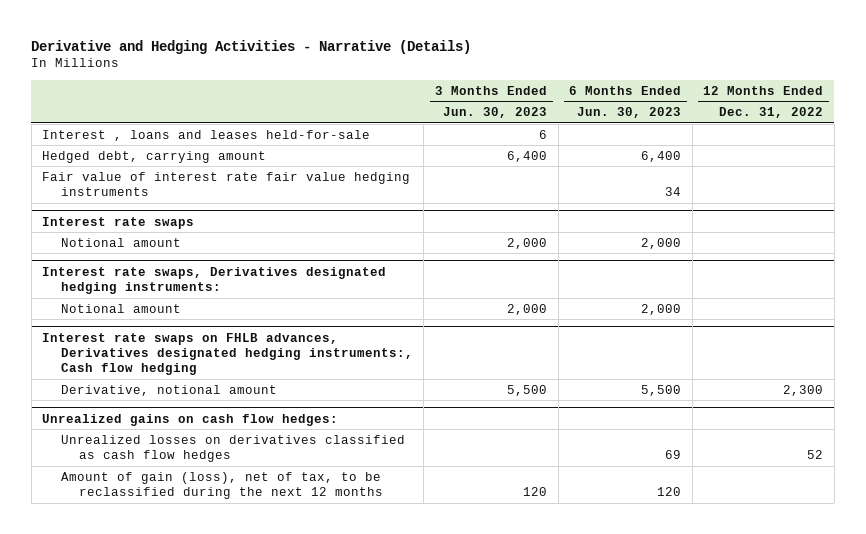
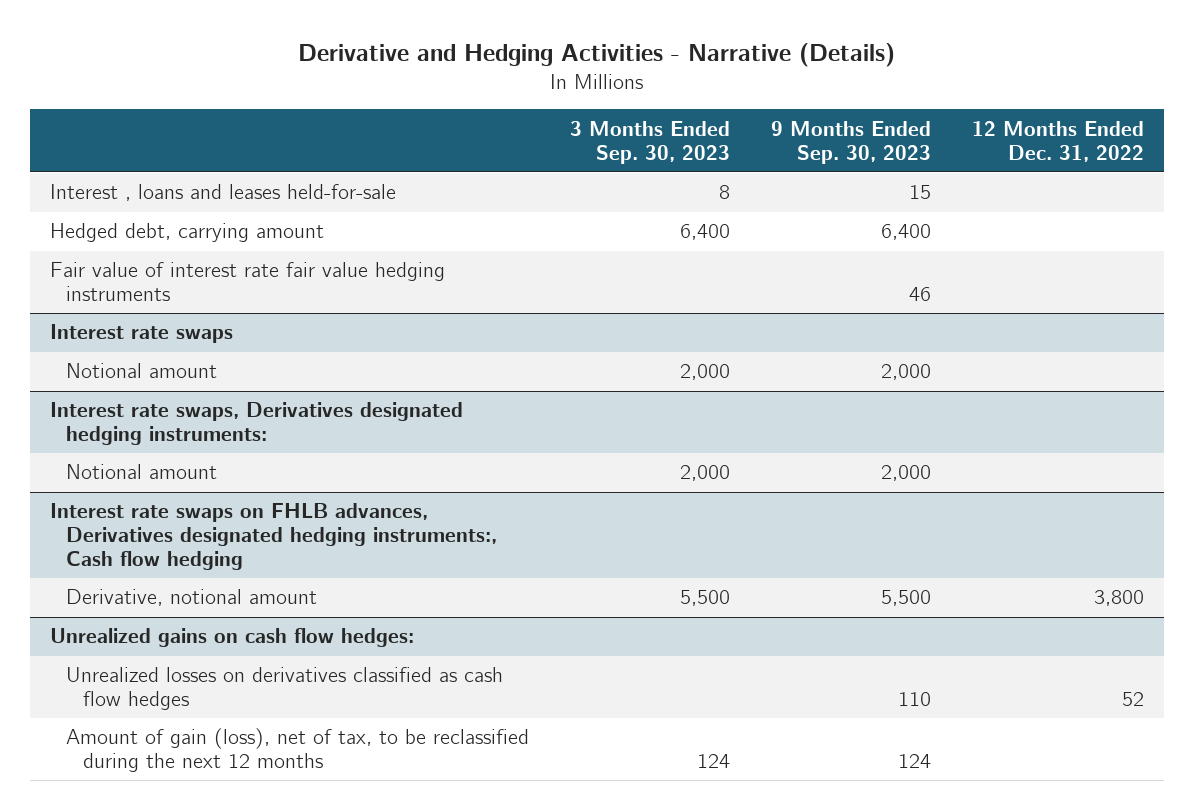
- | 3 Months Ended Jun. 30, 2023 | 6 Months Ended Jun. 30, 2023 | 12 Months Ended Dec. 31, 2022
+ | 3 Months Ended Sep. 30, 2023 | 9 Months Ended Sep. 30, 2023 | 12 Months Ended Dec. 31, 2022
@ Interest rate swaps on FHLB advances, Derivatives designated hedging instruments:, Cash flow hedging
- Derivative, notional amount | 5,500 | 5,500 | 2,300
+ Derivative, notional amount | 5,500 | 5,500 | 3,800

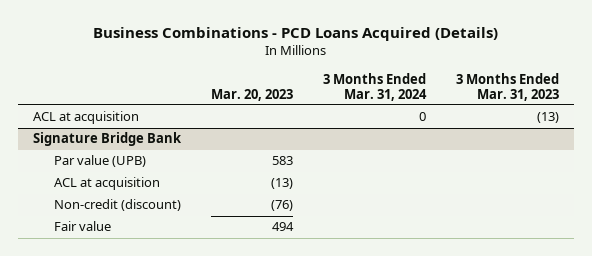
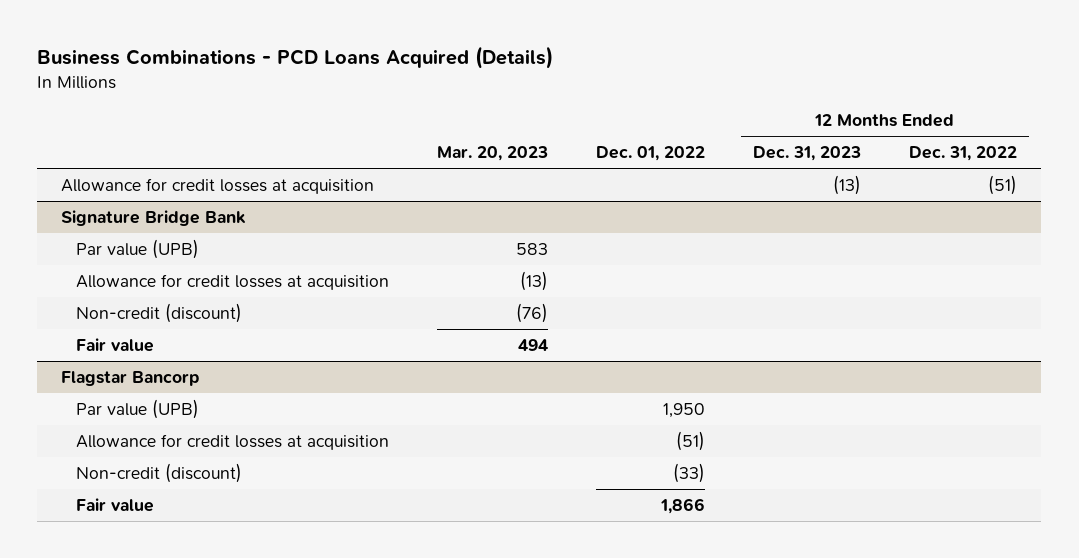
- | Mar. 20, 2023 | 3 Months Ended Mar. 31, 2024 | 3 Months Ended Mar. 31, 2023
+ | Mar. 20, 2023 | Dec. 01, 2022 | 12 Months Ended Dec. 31, 2023 | 12 Months Ended Dec. 31, 2022
- ACL at acquisition | | 0 | (13)
+ Allowance for credit losses at acquisition | | | (13) | (51)
@ Signature Bridge Bank
- ACL at acquisition | (13) | |
+ Allowance for credit losses at acquisition | (13) | | |
+ Flagstar Bancorp
+ Par value (UPB) | | 1,950 | |
+ Allowance for credit losses at acquisition | | (51) | |
+ Non-credit (discount) | | (33) | |
+ Fair value | | 1,866 | |

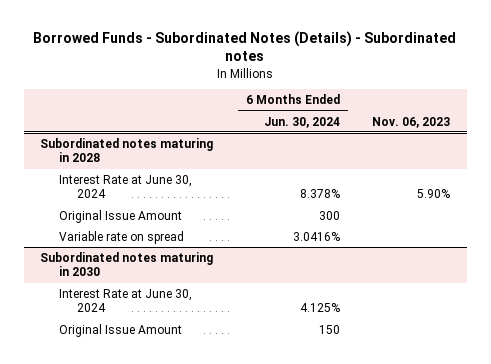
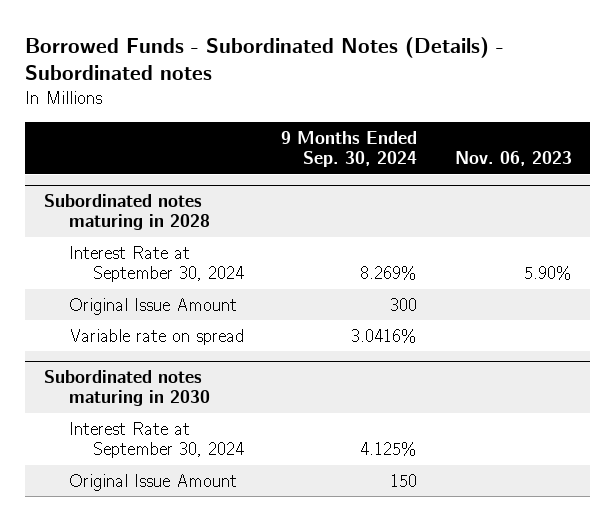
- | 6 Months Ended Jun. 30, 2024 | Nov. 06, 2023
+ | 9 Months Ended Sep. 30, 2024 | Nov. 06, 2023
@ Subordinated notes maturing in 2028
- Interest Rate at June 30, 2024 | 8.378% | 5.90%
+ Interest Rate at September 30, 2024 | 8.269% | 5.90%
@ Subordinated notes maturing in 2030
- Interest Rate at June 30, 2024 | 4.125% |
+ Interest Rate at September 30, 2024 | 4.125% |

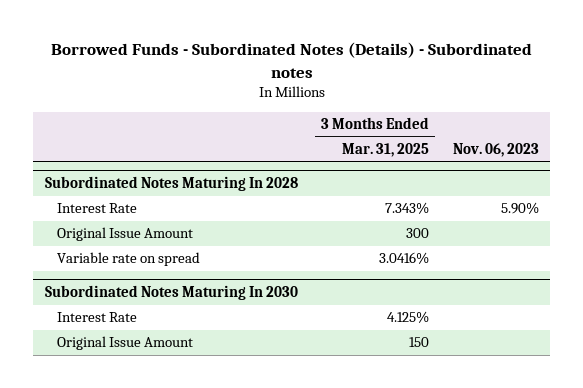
- | 9 Months Ended Sep. 30, 2024 | Nov. 06, 2023
+ | 3 Months Ended Mar. 31, 2025 | Nov. 06, 2023
- Subordinated notes maturing in 2028
- Interest Rate at September 30, 2024 | 8.269% | 5.90%
+ Subordinated Notes Maturing In 2028
+ Interest Rate | 7.343% | 5.90%
- Subordinated notes maturing in 2030
- Interest Rate at September 30, 2024 | 4.125% |
+ Subordinated Notes Maturing In 2030
+ Interest Rate | 4.125% |

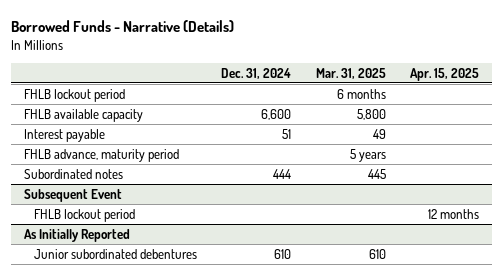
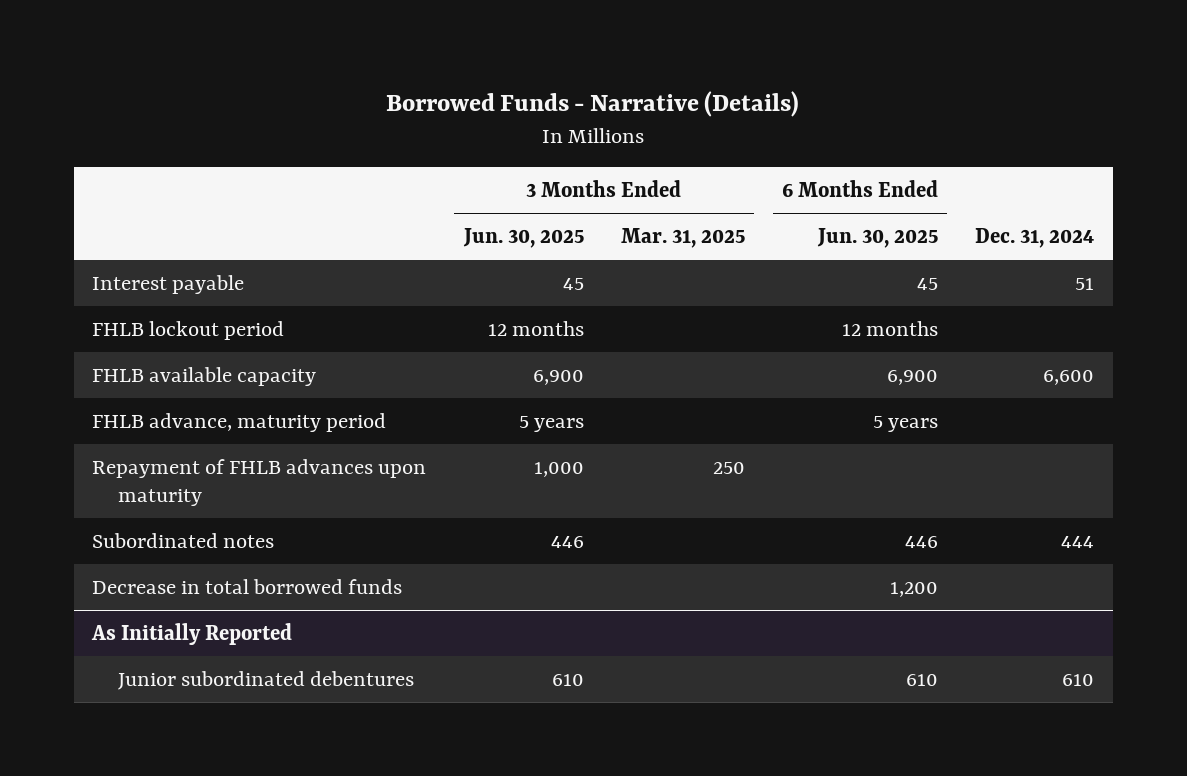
- | Dec. 31, 2024 | Mar. 31, 2025 | Apr. 15, 2025
+ | 3 Months Ended Jun. 30, 2025 | 3 Months Ended Mar. 31, 2025 | 6 Months Ended Jun. 30, 2025 | Dec. 31, 2024
moved up: Interest payable | 45 | | 45 | 51
+ Repayment of FHLB advances upon maturity | 1,000 | 250 | |
- Subsequent Event
- FHLB lockout period | | | 12 months
+ Decrease in total borrowed funds | | | 1,200 |

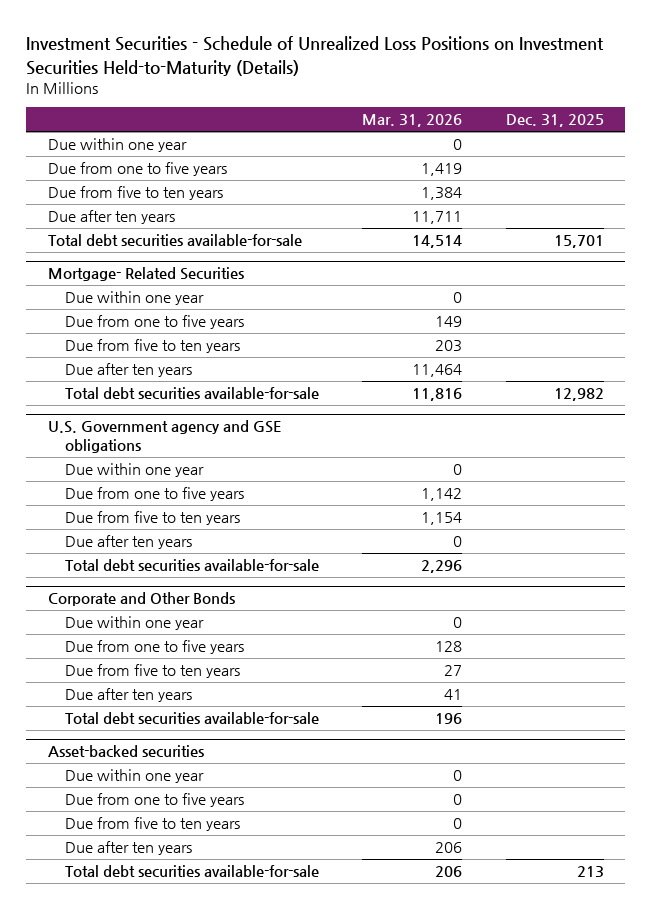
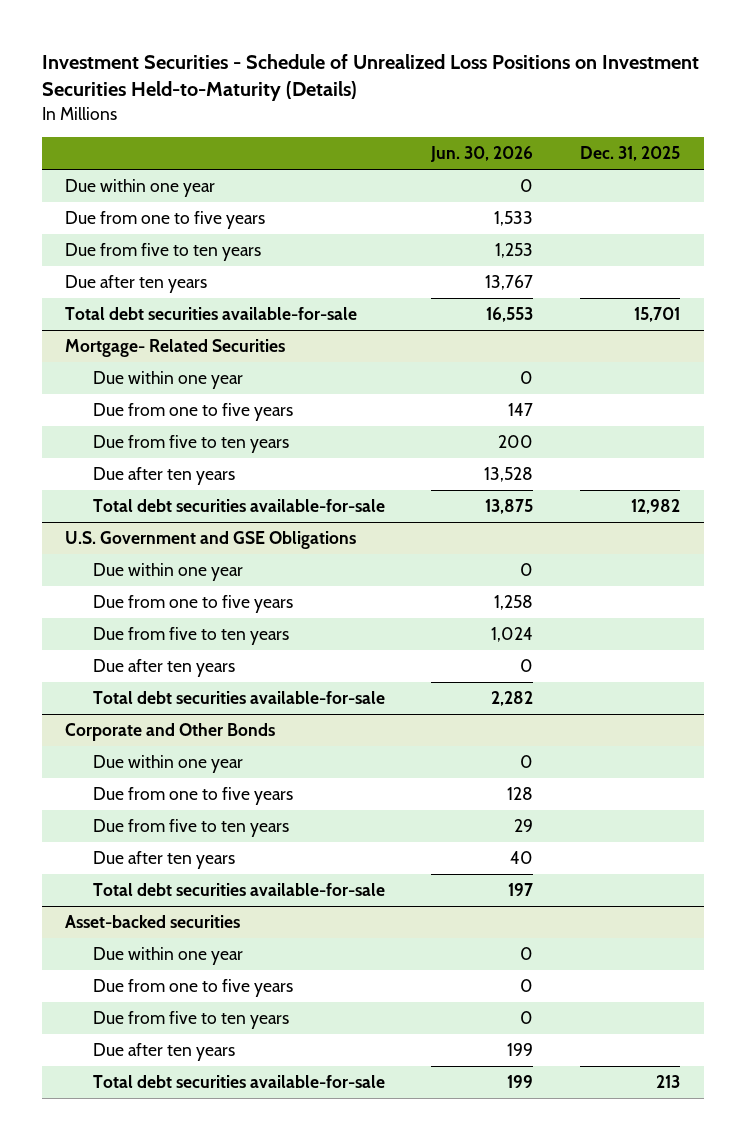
- | Mar. 31, 2026 | Dec. 31, 2025
+ | Jun. 30, 2026 | Dec. 31, 2025
- U.S. Government agency and GSE obligations
+ U.S. Government and GSE Obligations

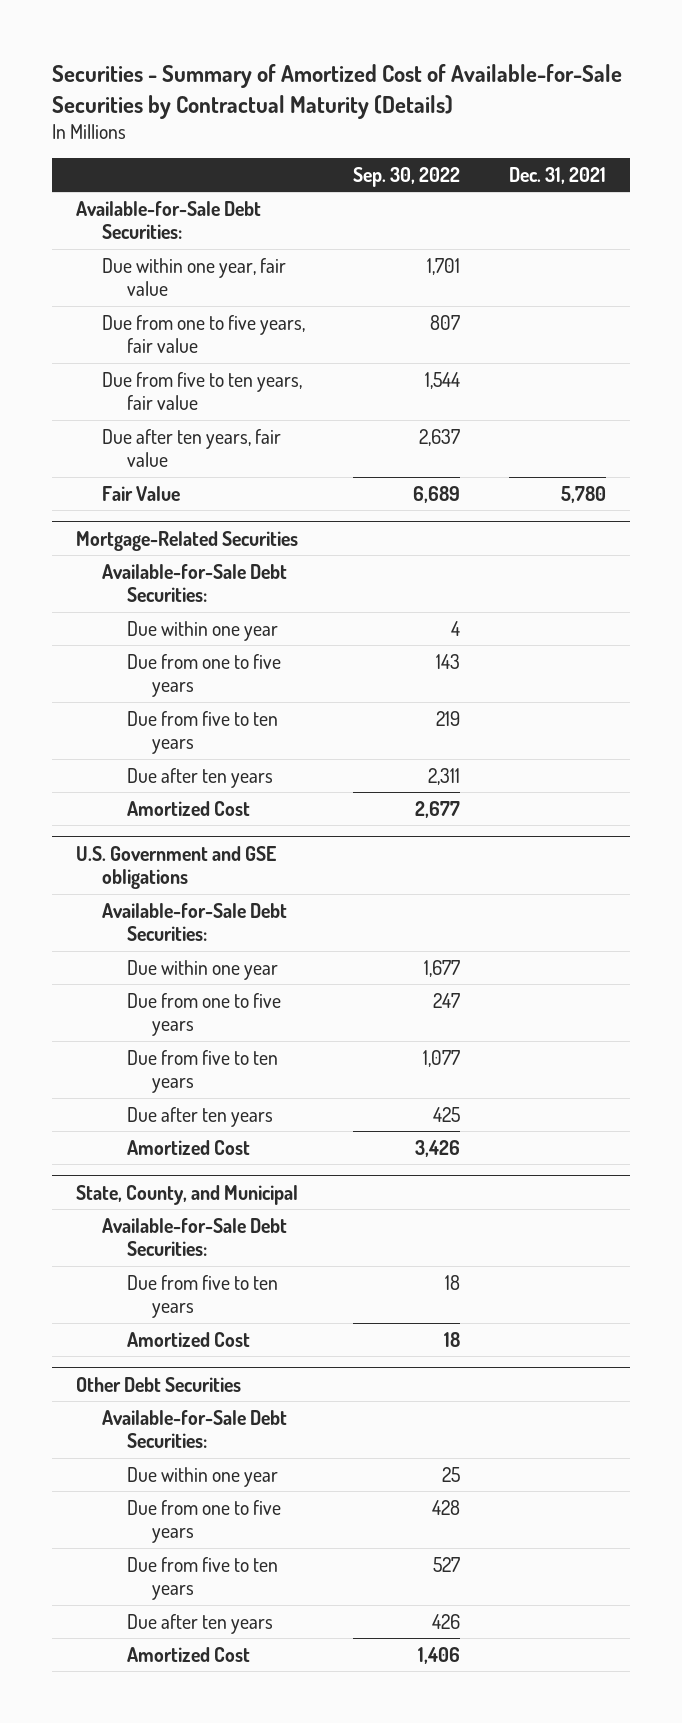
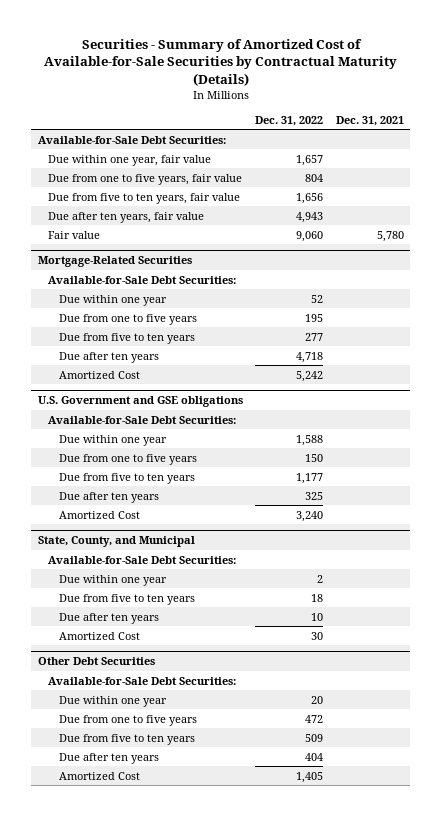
- | Sep. 30, 2022 | Dec. 31, 2021
+ | Dec. 31, 2022 | Dec. 31, 2021
- Fair Value | 6,689 | 5,780
+ Fair value | 9,060 | 5,780
@ State, County, and Municipal
+ Due within one year | 2 |
+ Due after ten years | 10 |

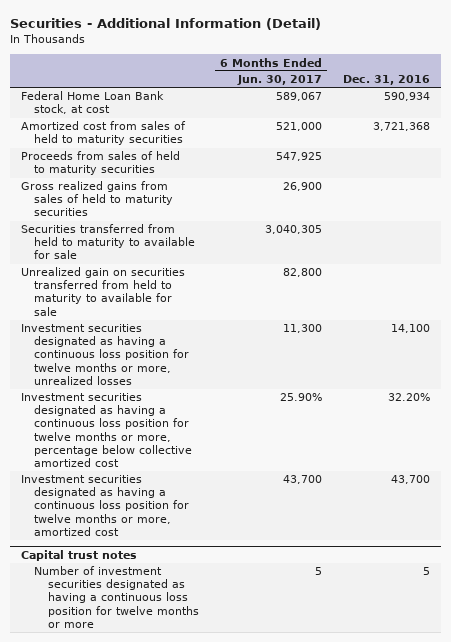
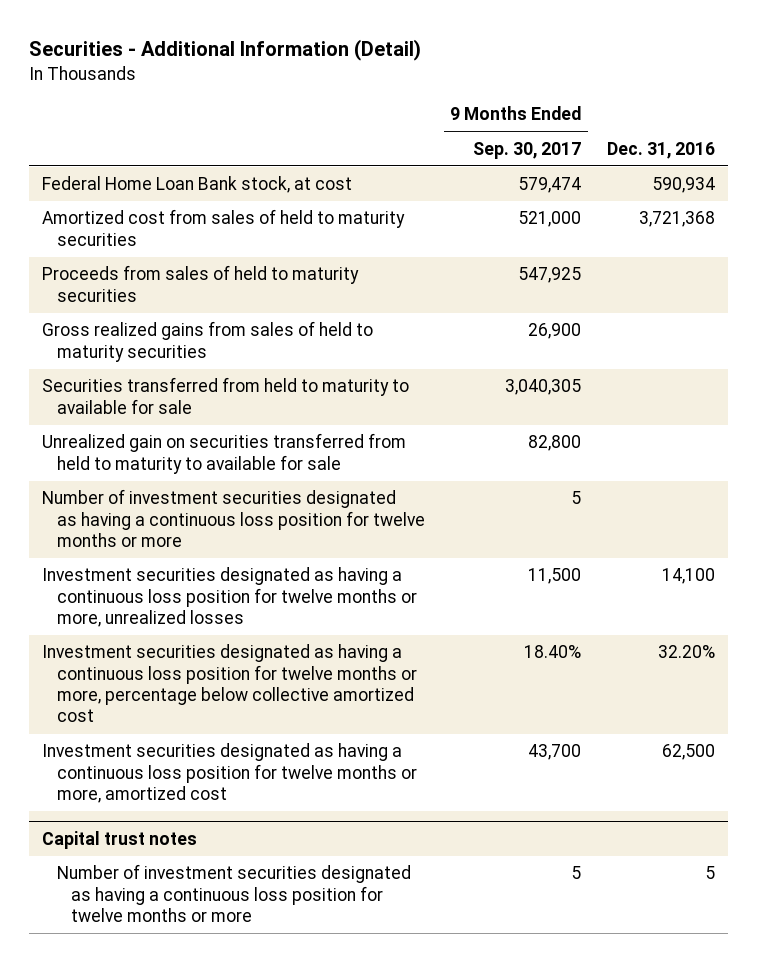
- | 6 Months Ended Jun. 30, 2017 | Dec. 31, 2016
+ | 9 Months Ended Sep. 30, 2017 | Dec. 31, 2016
+ Number of investment securities designated as having a continuous loss position for twelve months or more | 5 |
- Investment securities designated as having a continuous loss position for twelve months or more, amortized cost | 43,700 | 43,700
+ Investment securities designated as having a continuous loss position for twelve months or more, amortized cost | 43,700 | 62,500

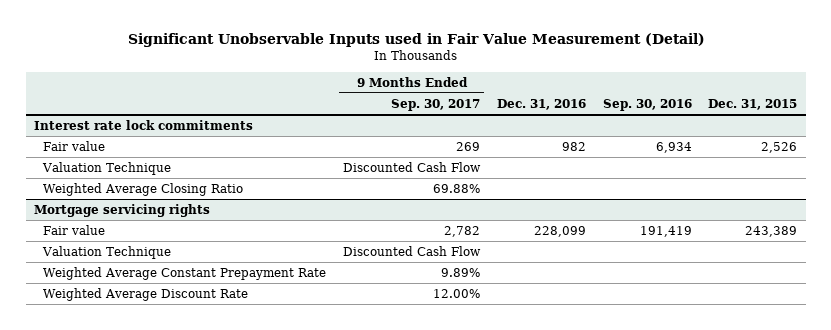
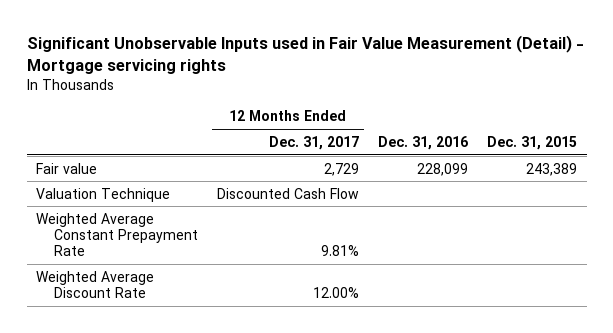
- Significant Unobservable Inputs used in Fair Value Measurement (Detail)
+ Significant Unobservable Inputs used in Fair Value Measurement (Detail) - Mortgage servicing rights
- | 9 Months Ended Sep. 30, 2017 | Dec. 31, 2016 | Sep. 30, 2016 | Dec. 31, 2015
+ | 12 Months Ended Dec. 31, 2017 | Dec. 31, 2016 | Dec. 31, 2015
- Interest rate lock commitments
- Fair value | 269 | 982 | 6,934 | 2,526
- Valuation Technique | Discounted Cash Flow | | |
- Weighted Average Closing Ratio | 69.88% | | |
- Mortgage servicing rights

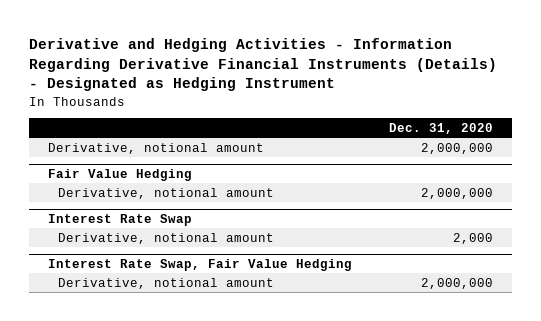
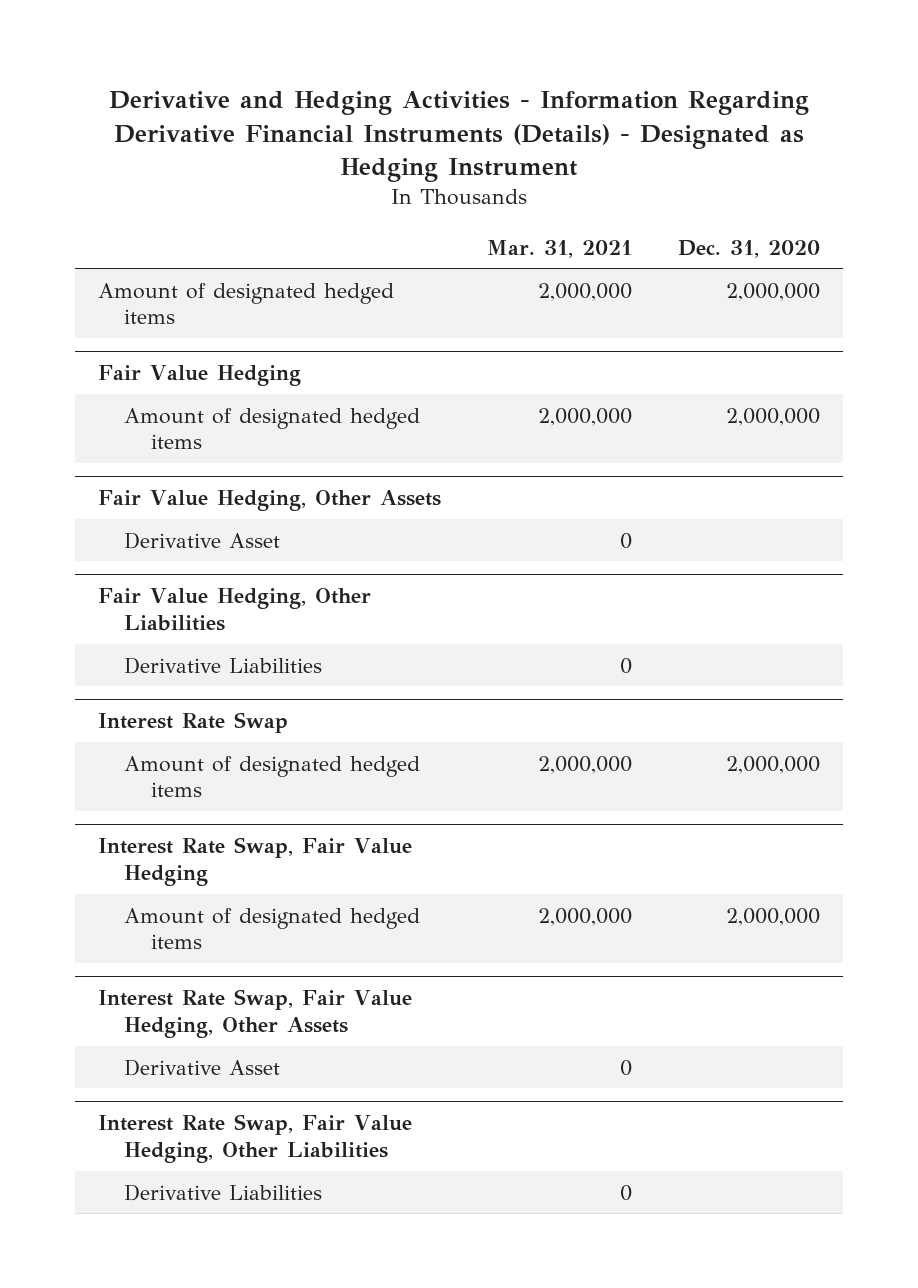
- | Dec. 31, 2020
+ | Mar. 31, 2021 | Dec. 31, 2020
- Derivative, notional amount | 2,000,000
+ Amount of designated hedged items | 2,000,000 | 2,000,000
@ Fair Value Hedging
- Derivative, notional amount | 2,000,000
+ Amount of designated hedged items | 2,000,000 | 2,000,000
+ Fair Value Hedging, Other Assets
+ Derivative Asset | 0 |
+ Fair Value Hedging, Other Liabilities
+ Derivative Liabilities | 0 |
@ Interest Rate Swap
- Derivative, notional amount | 2,000
+ Amount of designated hedged items | 2,000,000 | 2,000,000
@ Interest Rate Swap, Fair Value Hedging
- Derivative, notional amount | 2,000,000
+ Amount of designated hedged items | 2,000,000 | 2,000,000
+ Interest Rate Swap, Fair Value Hedging, Other Assets
+ Derivative Asset | 0 |
+ Interest Rate Swap, Fair Value Hedging, Other Liabilities
+ Derivative Liabilities | 0 |

